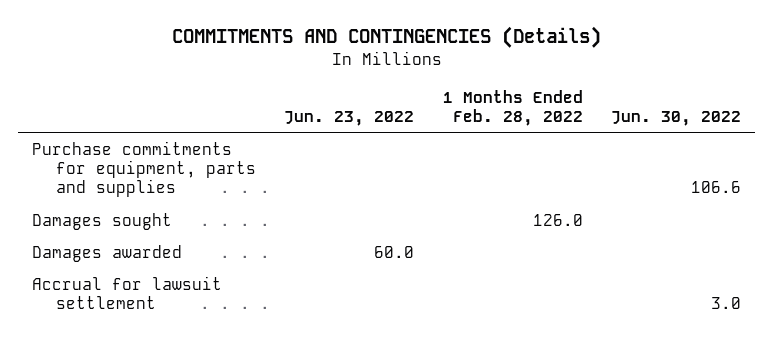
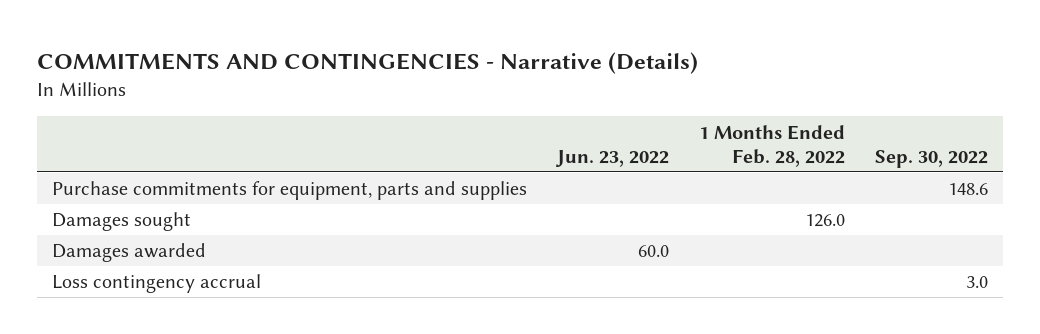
- COMMITMENTS AND CONTINGENCIES (Details)
+ COMMITMENTS AND CONTINGENCIES - Narrative (Details)
- | Jun. 23, 2022 | 1 Months Ended Feb. 28, 2022 | Jun. 30, 2022
+ | Jun. 23, 2022 | 1 Months Ended Feb. 28, 2022 | Sep. 30, 2022
- Accrual for lawsuit settlement | | | 3.0
+ Loss contingency accrual | | | 3.0

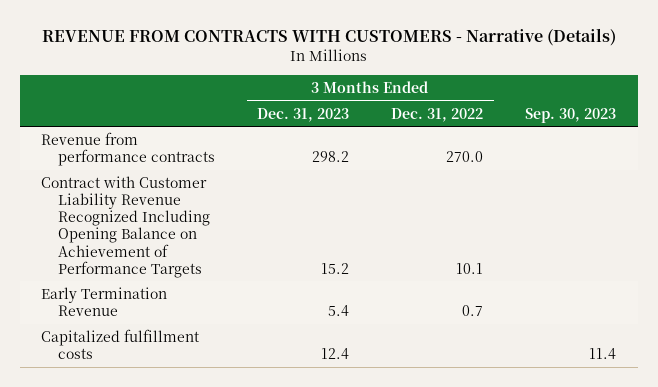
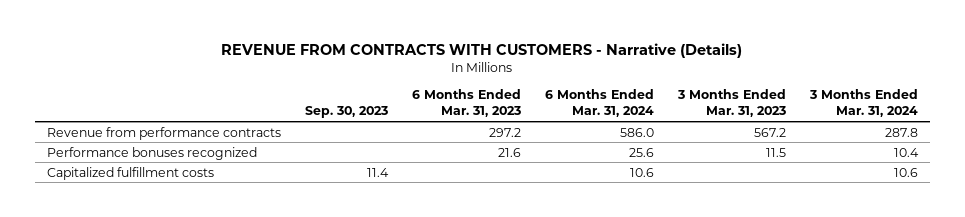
- | 3 Months Ended Dec. 31, 2023 | 3 Months Ended Dec. 31, 2022 | Sep. 30, 2023
+ | Sep. 30, 2023 | 6 Months Ended Mar. 31, 2023 | 6 Months Ended Mar. 31, 2024 | 3 Months Ended Mar. 31, 2023 | 3 Months Ended Mar. 31, 2024
- Contract with Customer Liability Revenue Recognized Including Opening Balance on Achievement of Performance Targets | 15.2 | 10.1 |
- Early Termination Revenue | 5.4 | 0.7 |
+ Performance bonuses recognized | | 21.6 | 25.6 | 11.5 | 10.4

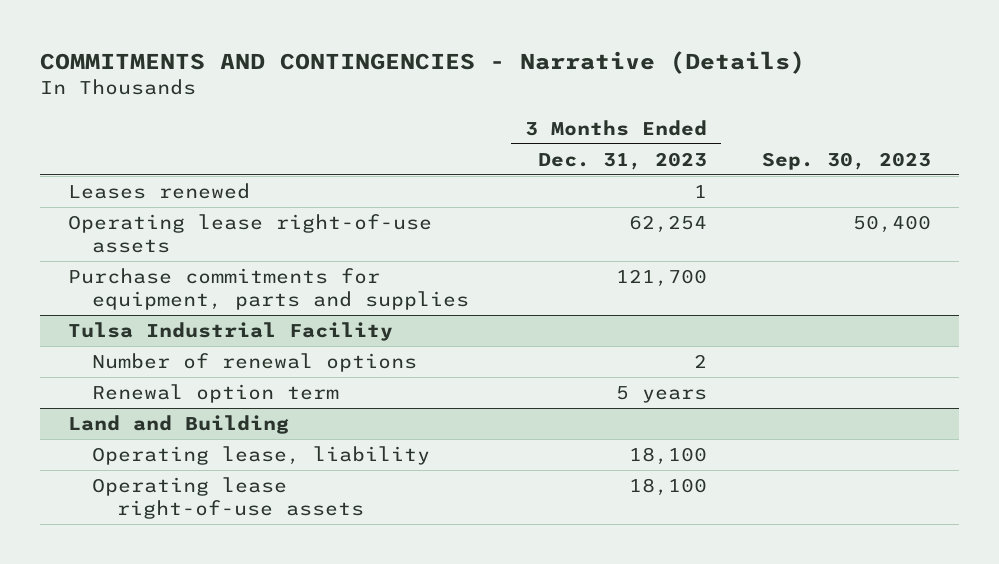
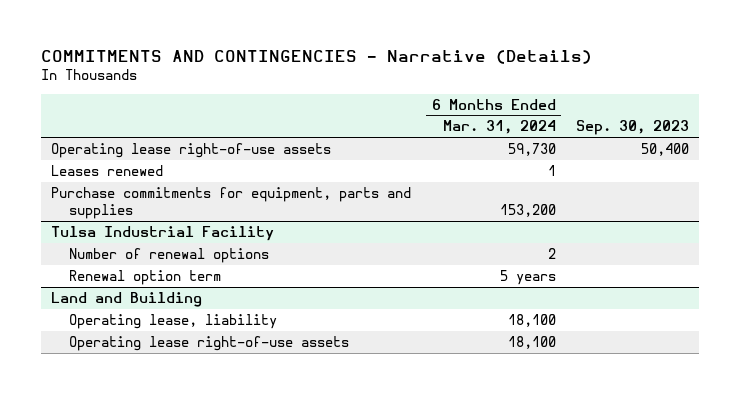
- | 3 Months Ended Dec. 31, 2023 | Sep. 30, 2023
+ | 6 Months Ended Mar. 31, 2024 | Sep. 30, 2023
moved down: Leases renewed | 1 |

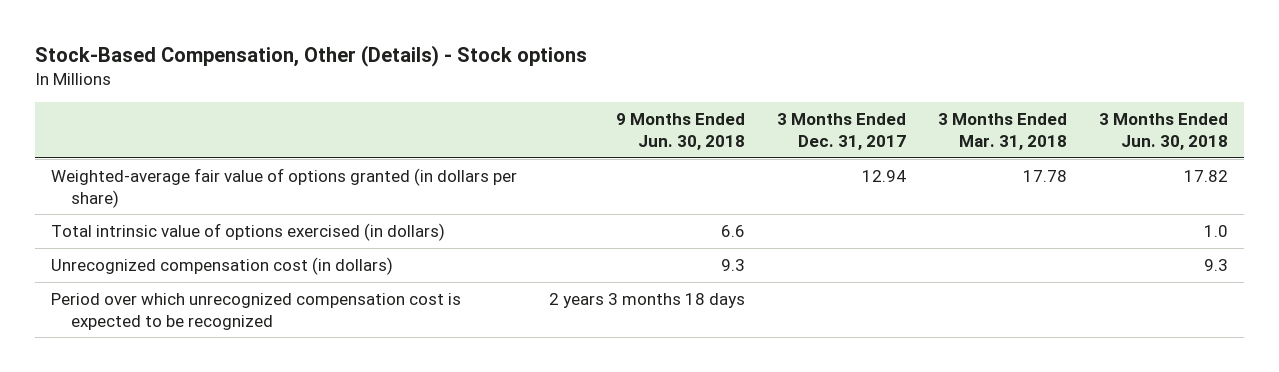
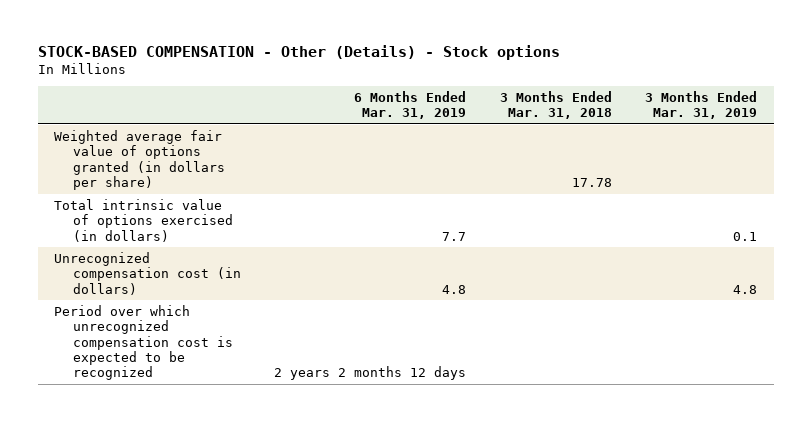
- Stock-Based Compensation, Other (Details) - Stock options
+ STOCK-BASED COMPENSATION - Other (Details) - Stock options
- | 9 Months Ended Jun. 30, 2018 | 3 Months Ended Dec. 31, 2017 | 3 Months Ended Mar. 31, 2018 | 3 Months Ended Jun. 30, 2018
+ | 6 Months Ended Mar. 31, 2019 | 3 Months Ended Mar. 31, 2018 | 3 Months Ended Mar. 31, 2019
- Weighted-average fair value of options granted (in dollars per share) | | 12.94 | 17.78 | 17.82
+ Weighted average fair value of options granted (in dollars per share) | | 17.78 |

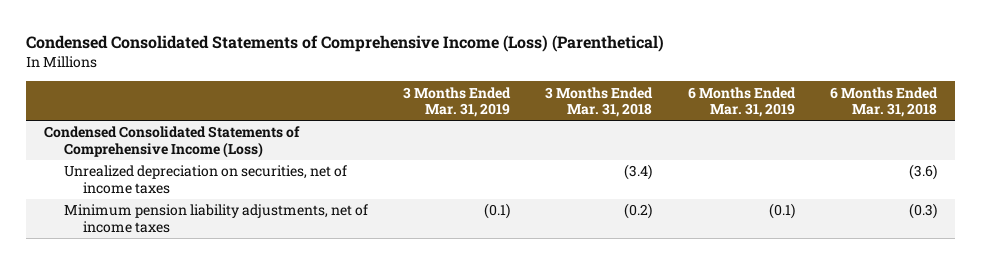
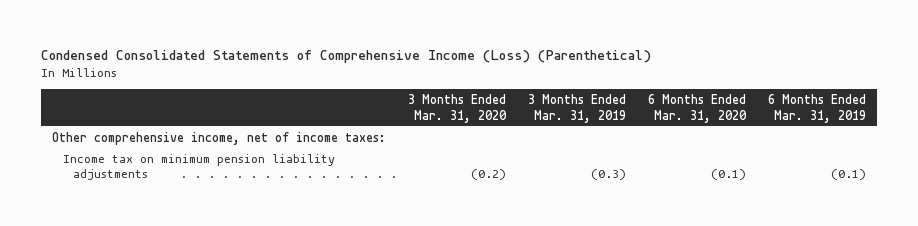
- | 3 Months Ended Mar. 31, 2019 | 3 Months Ended Mar. 31, 2018 | 6 Months Ended Mar. 31, 2019 | 6 Months Ended Mar. 31, 2018
+ | 3 Months Ended Mar. 31, 2020 | 3 Months Ended Mar. 31, 2019 | 6 Months Ended Mar. 31, 2020 | 6 Months Ended Mar. 31, 2019
- Condensed Consolidated Statements of Comprehensive Income (Loss)
- Unrealized depreciation on securities, net of income taxes | | (3.4) | | (3.6)
- Minimum pension liability adjustments, net of income taxes | (0.1) | (0.2) | (0.1) | (0.3)
+ Other comprehensive income, net of income taxes:
+ Income tax on minimum pension liability adjustments | (0.2) | (0.3) | (0.1) | (0.1)

